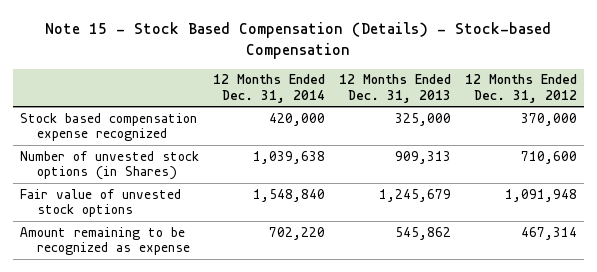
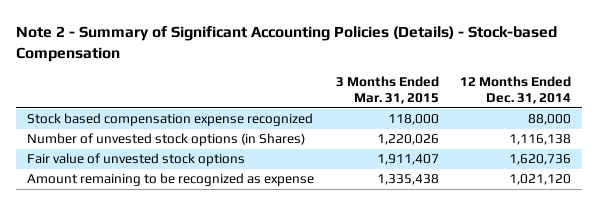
- Note 15 - Stock Based Compensation (Details) - Stock-based Compensation
+ Note 2 - Summary of Significant Accounting Policies (Details) - Stock-based Compensation
- | 12 Months Ended Dec. 31, 2014 | 12 Months Ended Dec. 31, 2013 | 12 Months Ended Dec. 31, 2012
+ | 3 Months Ended Mar. 31, 2015 | 12 Months Ended Dec. 31, 2014
- Stock based compensation expense recognized | 420,000 | 325,000 | 370,000
- Number of unvested stock options (in Shares) | 1,039,638 | 909,313 | 710,600
- Fair value of unvested stock options | 1,548,840 | 1,245,679 | 1,091,948
- Amount remaining to be recognized as expense | 702,220 | 545,862 | 467,314
+ Stock based compensation expense recognized | 118,000 | 88,000
+ Number of unvested stock options (in Shares) | 1,220,026 | 1,116,138
+ Fair value of unvested stock options | 1,911,407 | 1,620,736
+ Amount remaining to be recognized as expense | 1,335,438 | 1,021,120

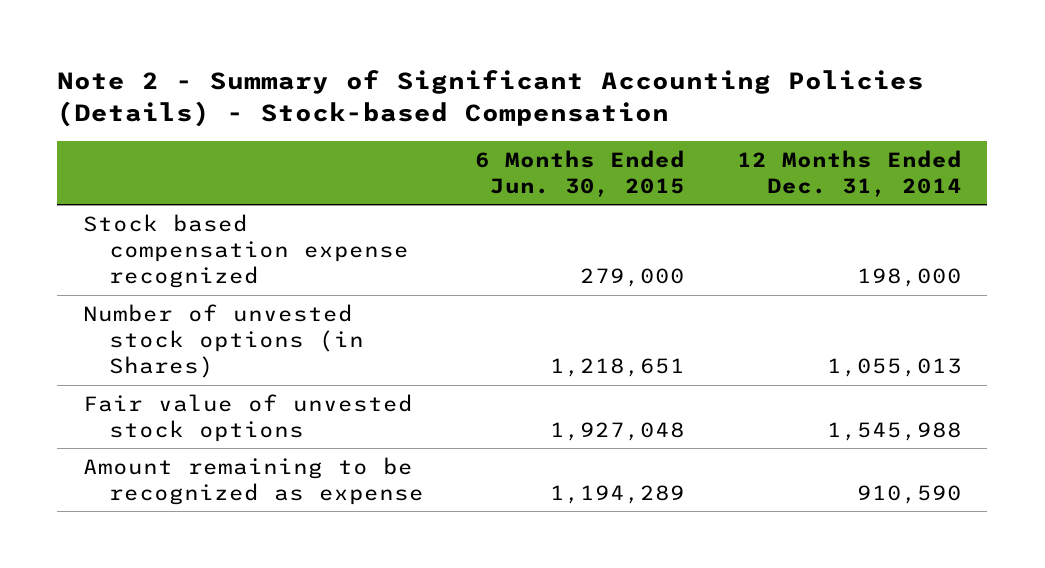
- | 3 Months Ended Mar. 31, 2015 | 12 Months Ended Dec. 31, 2014
+ | 6 Months Ended Jun. 30, 2015 | 12 Months Ended Dec. 31, 2014
- Stock based compensation expense recognized | 118,000 | 88,000
- Number of unvested stock options (in Shares) | 1,220,026 | 1,116,138
- Fair value of unvested stock options | 1,911,407 | 1,620,736
- Amount remaining to be recognized as expense | 1,335,438 | 1,021,120
+ Stock based compensation expense recognized | 279,000 | 198,000
+ Number of unvested stock options (in Shares) | 1,218,651 | 1,055,013
+ Fair value of unvested stock options | 1,927,048 | 1,545,988
+ Amount remaining to be recognized as expense | 1,194,289 | 910,590

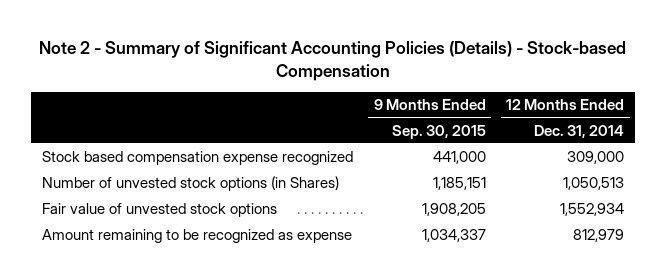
- | 6 Months Ended Jun. 30, 2015 | 12 Months Ended Dec. 31, 2014
+ | 9 Months Ended Sep. 30, 2015 | 12 Months Ended Dec. 31, 2014
- Stock based compensation expense recognized | 279,000 | 198,000
- Number of unvested stock options (in Shares) | 1,218,651 | 1,055,013
- Fair value of unvested stock options | 1,927,048 | 1,545,988
- Amount remaining to be recognized as expense | 1,194,289 | 910,590
+ Stock based compensation expense recognized | 441,000 | 309,000
+ Number of unvested stock options (in Shares) | 1,185,151 | 1,050,513
+ Fair value of unvested stock options | 1,908,205 | 1,552,934
+ Amount remaining to be recognized as expense | 1,034,337 | 812,979

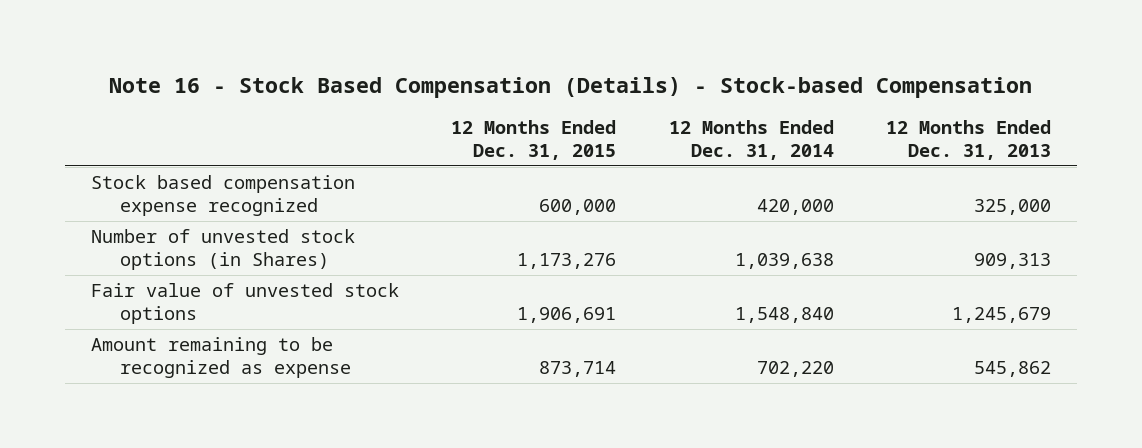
- Note 2 - Summary of Significant Accounting Policies (Details) - Stock-based Compensation
+ Note 16 - Stock Based Compensation (Details) - Stock-based Compensation
- | 9 Months Ended Sep. 30, 2015 | 12 Months Ended Dec. 31, 2014
+ | 12 Months Ended Dec. 31, 2015 | 12 Months Ended Dec. 31, 2014 | 12 Months Ended Dec. 31, 2013
- Stock based compensation expense recognized | 441,000 | 309,000
- Number of unvested stock options (in Shares) | 1,185,151 | 1,050,513
- Fair value of unvested stock options | 1,908,205 | 1,552,934
- Amount remaining to be recognized as expense | 1,034,337 | 812,979
+ Stock based compensation expense recognized | 600,000 | 420,000 | 325,000
+ Number of unvested stock options (in Shares) | 1,173,276 | 1,039,638 | 909,313
+ Fair value of unvested stock options | 1,906,691 | 1,548,840 | 1,245,679
+ Amount remaining to be recognized as expense | 873,714 | 702,220 | 545,862

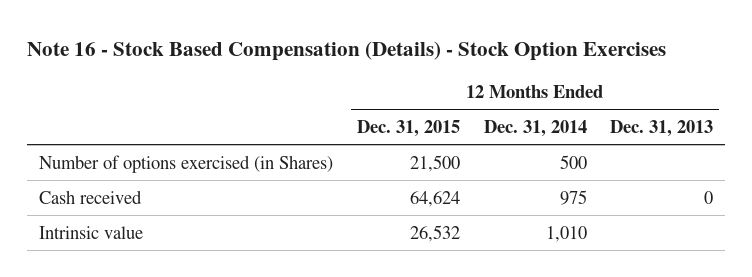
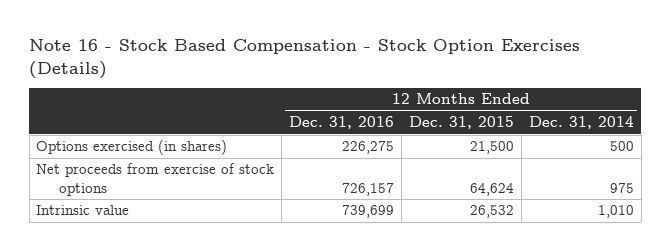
- Note 16 - Stock Based Compensation (Details) - Stock Option Exercises
+ Note 16 - Stock Based Compensation - Stock Option Exercises (Details)
- | 12 Months Ended Dec. 31, 2015 | 12 Months Ended Dec. 31, 2014 | 12 Months Ended Dec. 31, 2013
+ | 12 Months Ended Dec. 31, 2016 | 12 Months Ended Dec. 31, 2015 | 12 Months Ended Dec. 31, 2014
- Number of options exercised (in Shares) | 21,500 | 500 |
- Cash received | 64,624 | 975 | 0
+ Options exercised (in shares) | 226,275 | 21,500 | 500
+ Net proceeds from exercise of stock options | 726,157 | 64,624 | 975

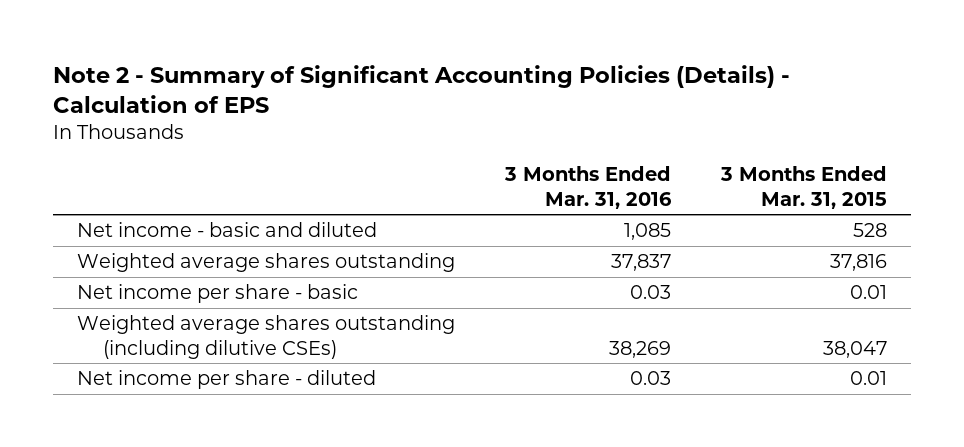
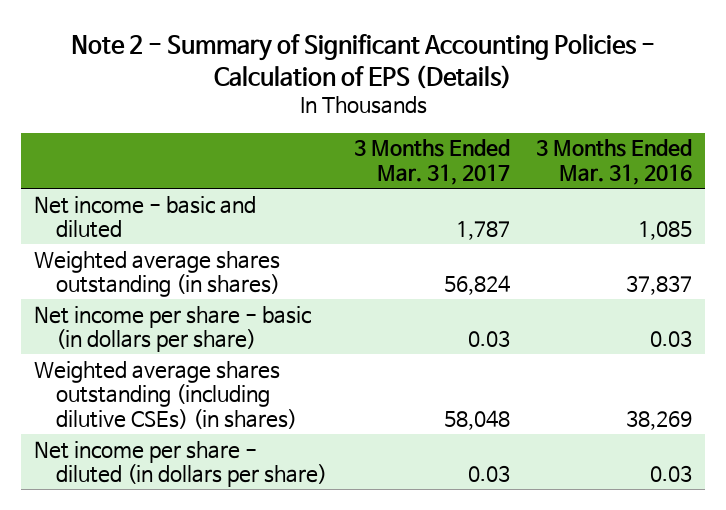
- Note 2 - Summary of Significant Accounting Policies (Details) - Calculation of EPS
+ Note 2 - Summary of Significant Accounting Policies - Calculation of EPS (Details)
- | 3 Months Ended Mar. 31, 2016 | 3 Months Ended Mar. 31, 2015
+ | 3 Months Ended Mar. 31, 2017 | 3 Months Ended Mar. 31, 2016
- Weighted average shares outstanding | 37,837 | 37,816
- Net income per share - basic | 0.03 | 0.01
- Weighted average shares outstanding (including dilutive CSEs) | 38,269 | 38,047
- Net income per share - diluted | 0.03 | 0.01
+ Weighted average shares outstanding (in shares) | 56,824 | 37,837
+ Net income per share - basic (in dollars per share) | 0.03 | 0.03
+ Weighted average shares outstanding (including dilutive CSEs) (in shares) | 58,048 | 38,269
+ Net income per share - diluted (in dollars per share) | 0.03 | 0.03

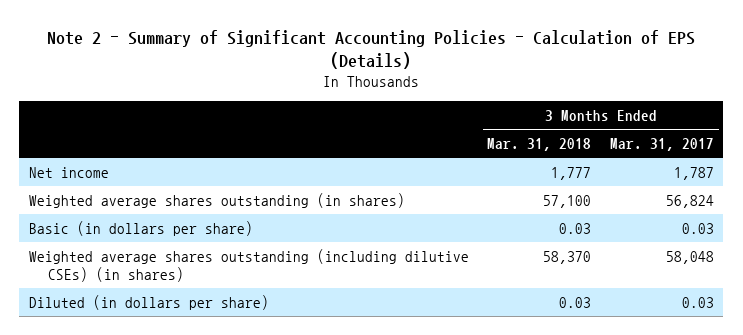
- | 3 Months Ended Mar. 31, 2017 | 3 Months Ended Mar. 31, 2016
+ | 3 Months Ended Mar. 31, 2018 | 3 Months Ended Mar. 31, 2017
- Net income - basic and diluted | 1,787 | 1,085
+ Net income | 1,777 | 1,787
- Net income per share - basic (in dollars per share) | 0.03 | 0.03
+ Basic (in dollars per share) | 0.03 | 0.03
- Net income per share - diluted (in dollars per share) | 0.03 | 0.03
+ Diluted (in dollars per share) | 0.03 | 0.03

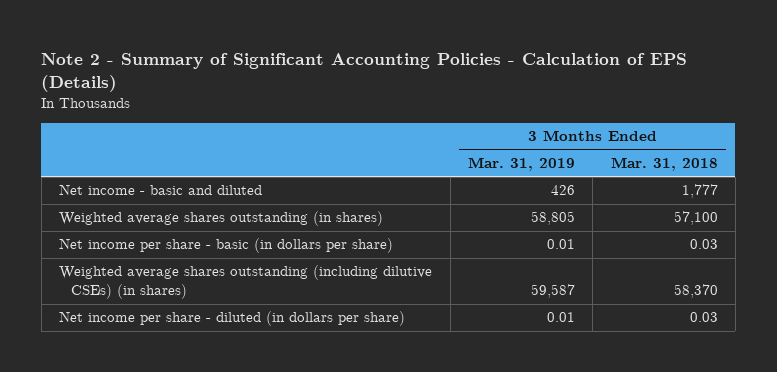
- | 3 Months Ended Mar. 31, 2018 | 3 Months Ended Mar. 31, 2017
+ | 3 Months Ended Mar. 31, 2019 | 3 Months Ended Mar. 31, 2018
- Net income | 1,777 | 1,787
+ Net income - basic and diluted | 426 | 1,777
- Basic (in dollars per share) | 0.03 | 0.03
+ Net income per share - basic (in dollars per share) | 0.01 | 0.03
- Diluted (in dollars per share) | 0.03 | 0.03
+ Net income per share - diluted (in dollars per share) | 0.01 | 0.03

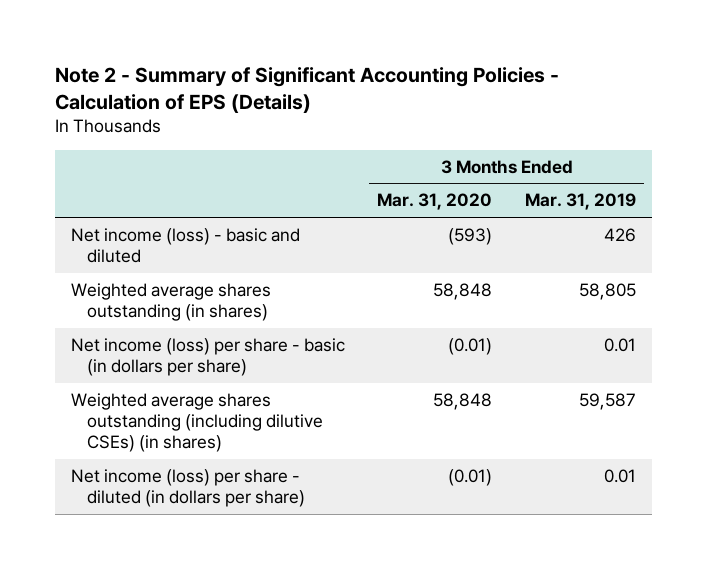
- | 3 Months Ended Mar. 31, 2019 | 3 Months Ended Mar. 31, 2018
+ | 3 Months Ended Mar. 31, 2020 | 3 Months Ended Mar. 31, 2019
- Net income - basic and diluted | 426 | 1,777
+ Net income (loss) - basic and diluted | (593) | 426
- Net income per share - basic (in dollars per share) | 0.01 | 0.03
+ Net income (loss) per share - basic (in dollars per share) | (0.01) | 0.01
- Net income per share - diluted (in dollars per share) | 0.01 | 0.03
+ Net income (loss) per share - diluted (in dollars per share) | (0.01) | 0.01

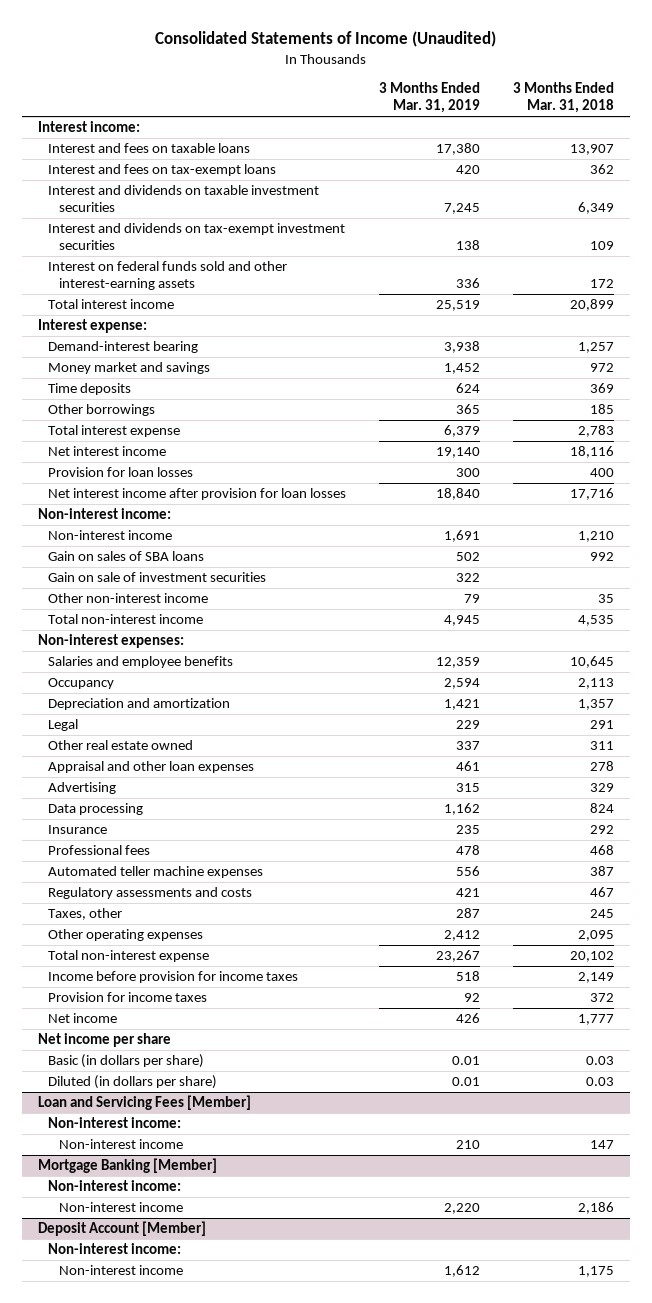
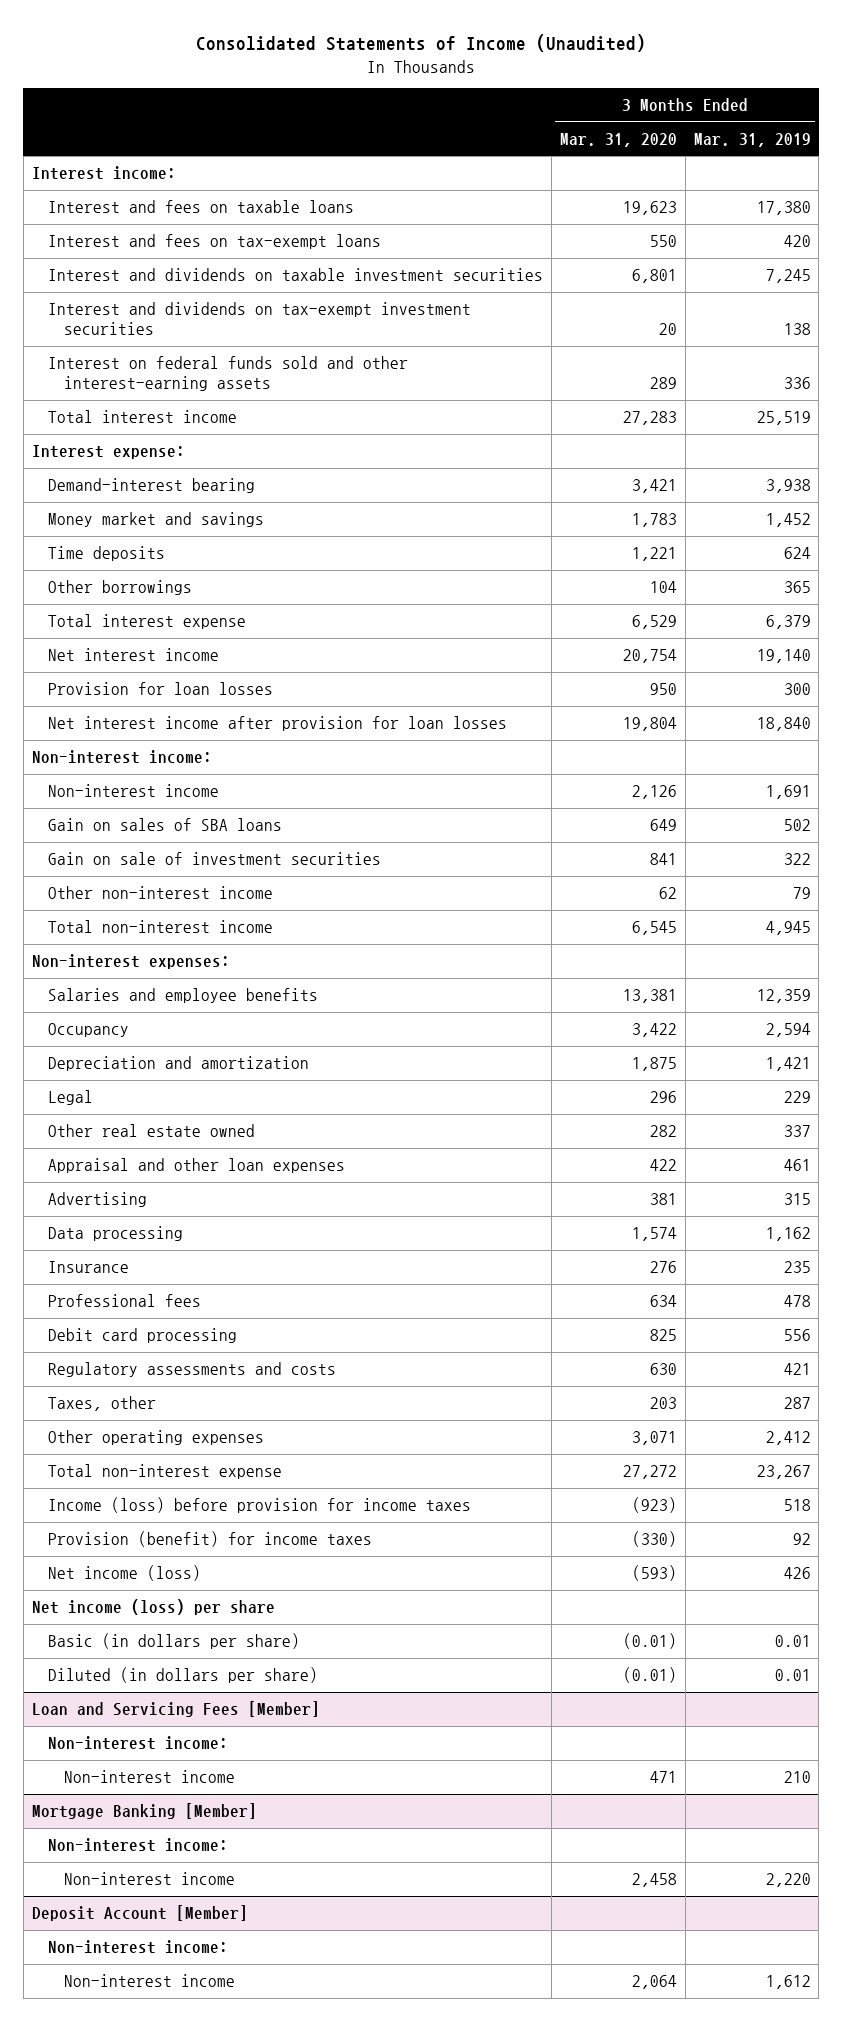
- | 3 Months Ended Mar. 31, 2019 | 3 Months Ended Mar. 31, 2018
+ | 3 Months Ended Mar. 31, 2020 | 3 Months Ended Mar. 31, 2019
- Automated teller machine expenses | 556 | 387
+ Debit card processing | 825 | 556
- Income before provision for income taxes | 518 | 2,149
- Provision for income taxes | 92 | 372
- Net income | 426 | 1,777
- Net income per share
+ Income (loss) before provision for income taxes | (923) | 518
+ Provision (benefit) for income taxes | (330) | 92
+ Net income (loss) | (593) | 426
+ Net income (loss) per share

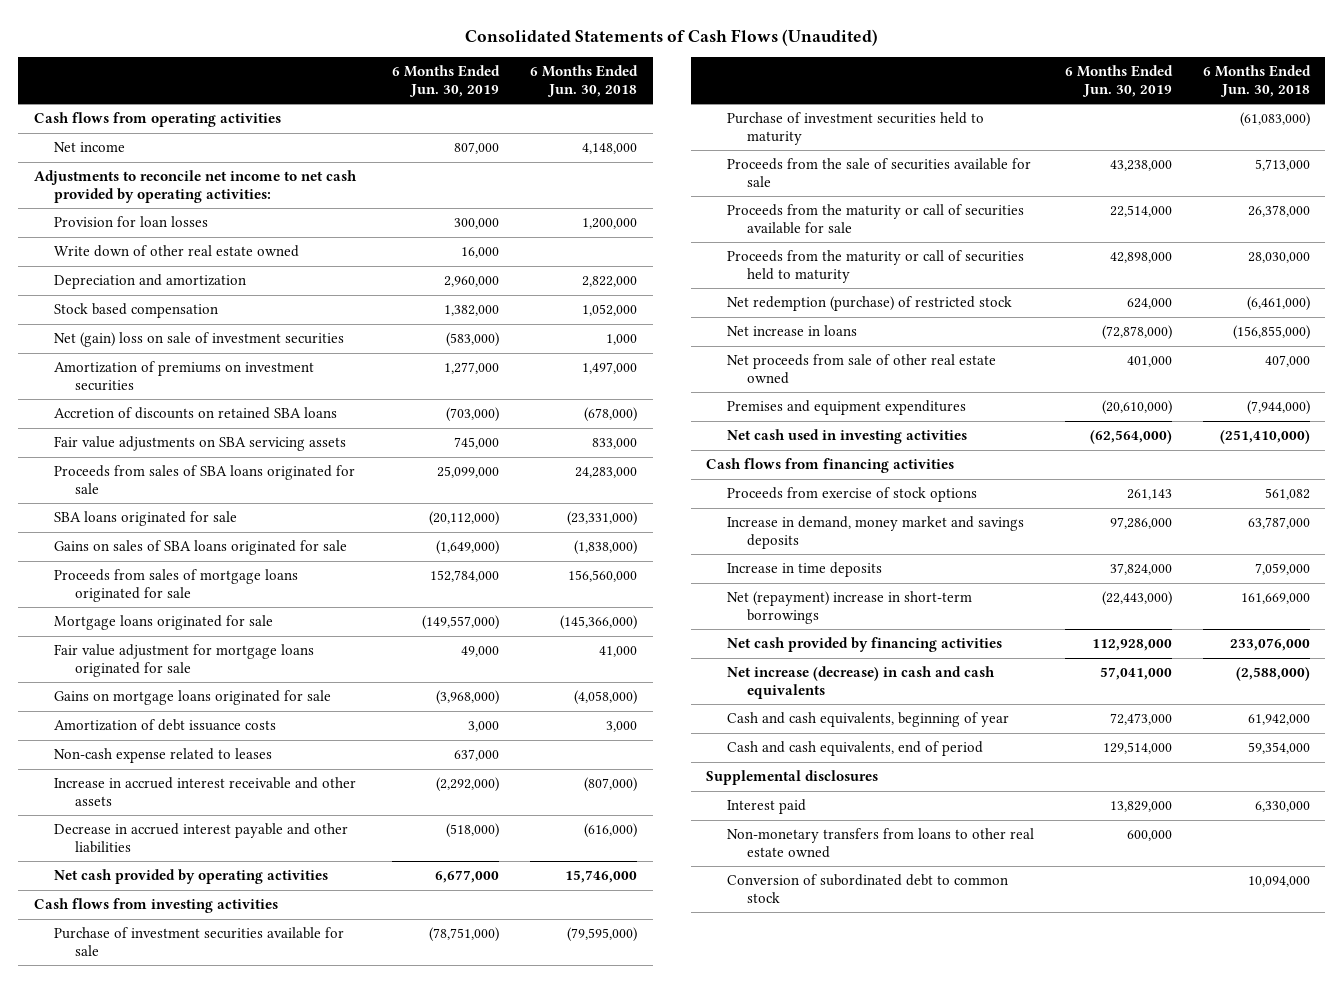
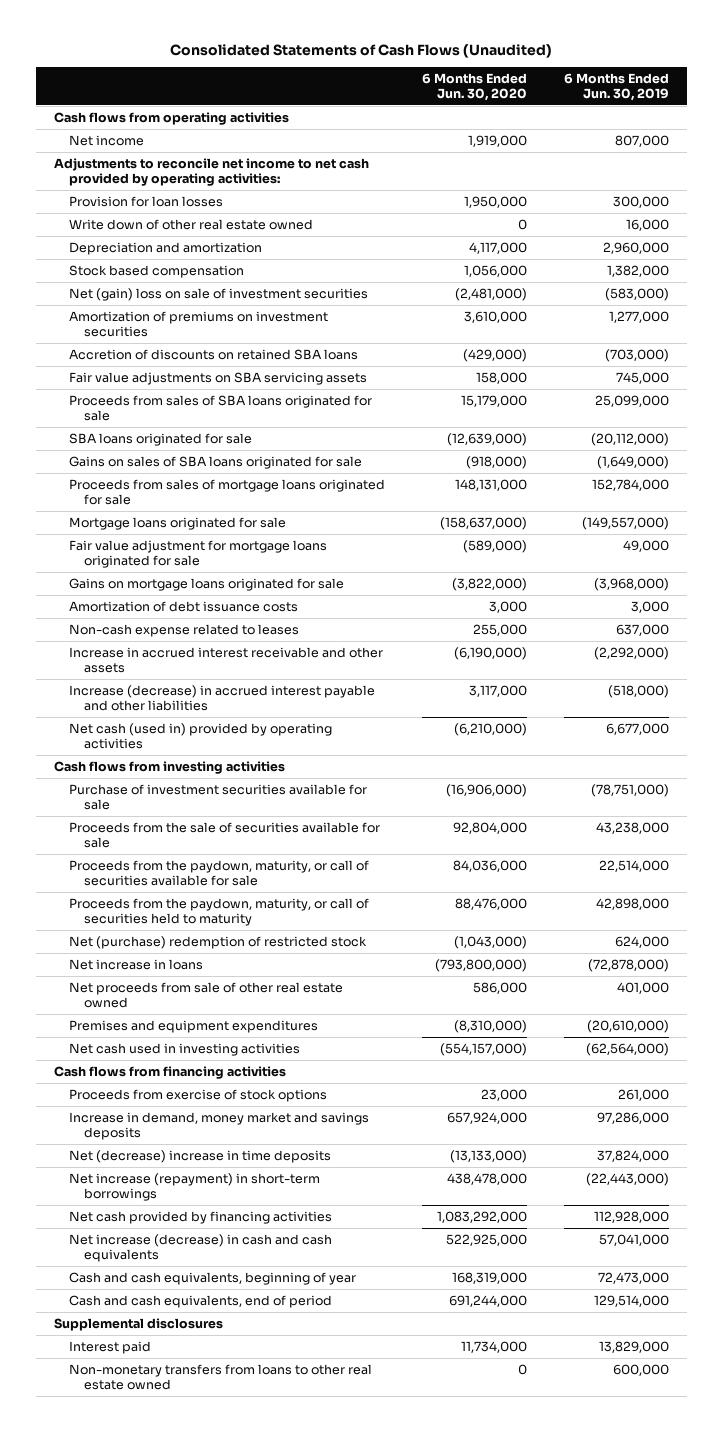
- | 6 Months Ended Jun. 30, 2019 | 6 Months Ended Jun. 30, 2018
+ | 6 Months Ended Jun. 30, 2020 | 6 Months Ended Jun. 30, 2019
- Decrease in accrued interest payable and other liabilities | (518,000) | (616,000)
- Net cash provided by operating activities | 6,677,000 | 15,746,000
+ Increase (decrease) in accrued interest payable and other liabilities | 3,117,000 | (518,000)
+ Net cash (used in) provided by operating activities | (6,210,000) | 6,677,000
- Purchase of investment securities held to maturity | | (61,083,000)
- Proceeds from the maturity or call of securities available for sale | 22,514,000 | 26,378,000
- Proceeds from the maturity or call of securities held to maturity | 42,898,000 | 28,030,000
- Net redemption (purchase) of restricted stock | 624,000 | (6,461,000)
+ Proceeds from the paydown, maturity, or call of securities available for sale | 84,036,000 | 22,514,000
+ Proceeds from the paydown, maturity, or call of securities held to maturity | 88,476,000 | 42,898,000
+ Net (purchase) redemption of restricted stock | (1,043,000) | 624,000
- Proceeds from exercise of stock options | 261,143 | 561,082
+ Proceeds from exercise of stock options | 23,000 | 261,000
- Increase in time deposits | 37,824,000 | 7,059,000
- Net (repayment) increase in short-term borrowings | (22,443,000) | 161,669,000
+ Net (decrease) increase in time deposits | (13,133,000) | 37,824,000
+ Net increase (repayment) in short-term borrowings | 438,478,000 | (22,443,000)
- Conversion of subordinated debt to common stock | | 10,094,000

